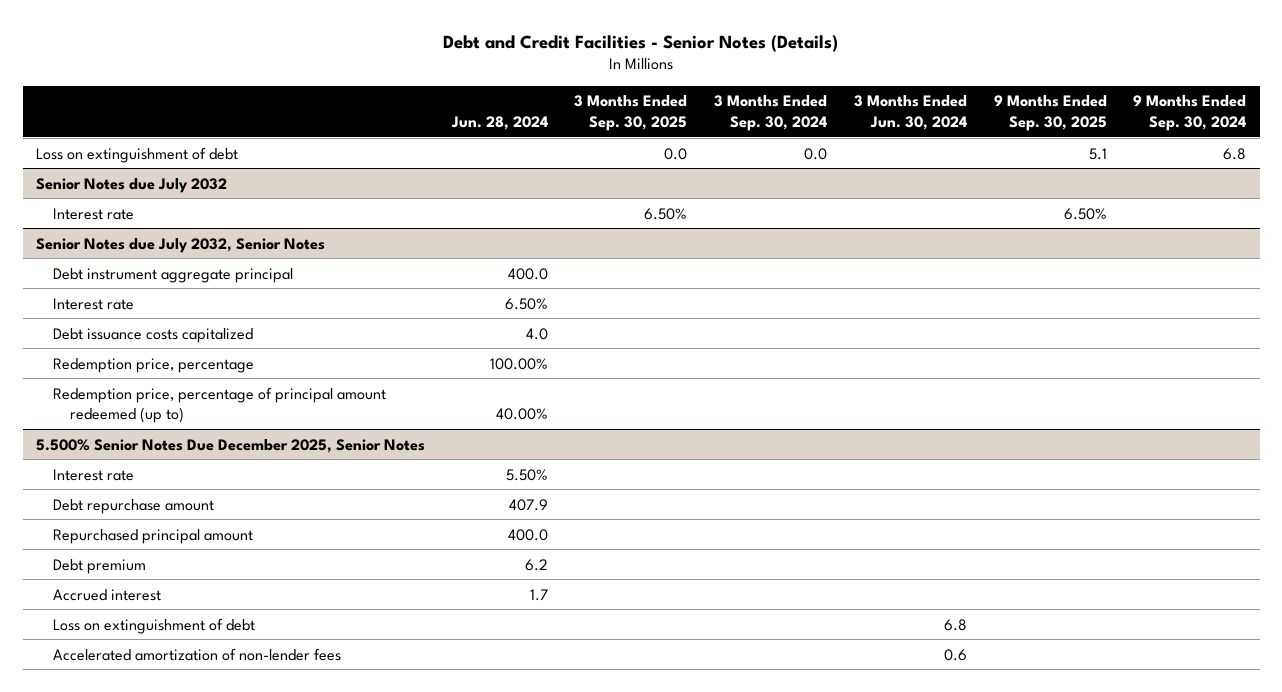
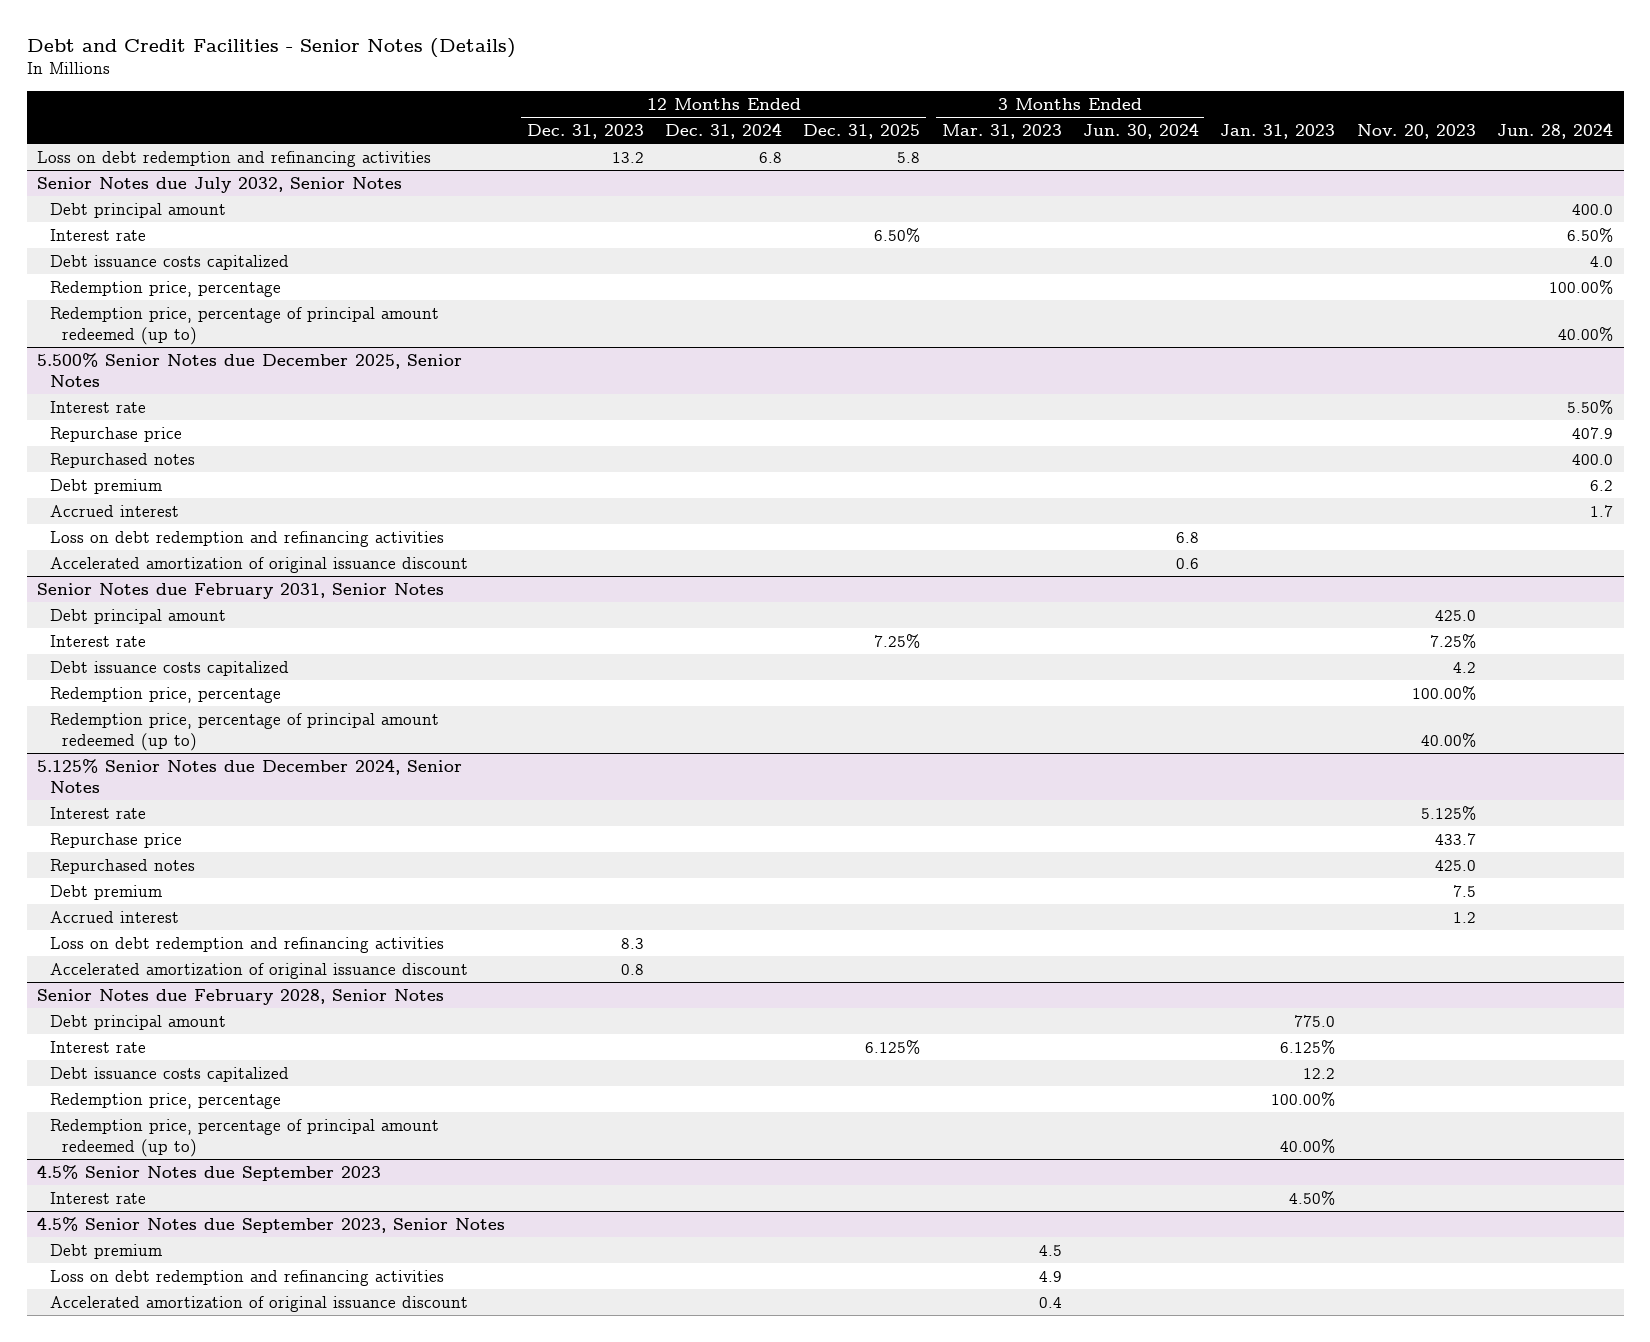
- | Jun. 28, 2024 | 3 Months Ended Sep. 30, 2025 | 3 Months Ended Sep. 30, 2024 | 3 Months Ended Jun. 30, 2024 | 9 Months Ended Sep. 30, 2025 | 9 Months Ended Sep. 30, 2024
+ | 12 Months Ended Dec. 31, 2023 | 12 Months Ended Dec. 31, 2024 | 12 Months Ended Dec. 31, 2025 | 3 Months Ended Mar. 31, 2023 | 3 Months Ended Jun. 30, 2024 | Jan. 31, 2023 | Nov. 20, 2023 | Jun. 28, 2024
- Loss on extinguishment of debt | | 0.0 | 0.0 | | 5.1 | 6.8
- Senior Notes due July 2032
- Interest rate | | 6.50% | | | 6.50% |
+ Loss on debt redemption and refinancing activities | 13.2 | 6.8 | 5.8 | | | | |
@ Senior Notes due July 2032, Senior Notes
- Debt instrument aggregate principal | 400.0 | | | | |
+ Debt principal amount | | | | | | | | 400.0
- 5.500% Senior Notes Due December 2025, Senior Notes
+ 5.500% Senior Notes due December 2025, Senior Notes
- Debt repurchase amount | 407.9 | | | | |
- Repurchased principal amount | 400.0 | | | | |
+ Repurchase price | | | | | | | | 407.9
+ Repurchased notes | | | | | | | | 400.0
- Loss on extinguishment of debt | | | | 6.8 | |
- Accelerated amortization of non-lender fees | | | | 0.6 | |
+ Loss on debt redemption and refinancing activities | | | | | 6.8 | | |
+ Accelerated amortization of original issuance discount | | | | | 0.6 | | |
+ Senior Notes due February 2031, Senior Notes
+ Debt principal amount | | | | | | | 425.0 |
+ Interest rate | | | 7.25% | | | | 7.25% |
+ Debt issuance costs capitalized | | | | | | | 4.2 |
+ Redemption price, percentage | | | | | | | 100.00% |
+ Redemption price, percentage of principal amount redeemed (up to) | | | | | | | 40.00% |
+ 5.125% Senior Notes due December 2024, Senior Notes
+ Interest rate | | | | | | | 5.125% |
+ Repurchase price | | | | | | | 433.7 |
+ Repurchased notes | | | | | | | 425.0 |
+ Debt premium | | | | | | | 7.5 |
+ Accrued interest | | | | | | | 1.2 |
+ Loss on debt redemption and refinancing activities | 8.3 | | | | | | |
+ Accelerated amortization of original issuance discount | 0.8 | | | | | | |
+ Senior Notes due February 2028, Senior Notes
+ Debt principal amount | | | | | | 775.0 | |
+ Interest rate | | | 6.125% | | | 6.125% | |
+ Debt issuance costs capitalized | | | | | | 12.2 | |
+ Redemption price, percentage | | | | | | 100.00% | |
+ Redemption price, percentage of principal amount redeemed (up to) | | | | | | 40.00% | |
+ 4.5% Senior Notes due September 2023
+ Interest rate | | | | | | 4.50% | |
+ 4.5% Senior Notes due September 2023, Senior Notes
+ Debt premium | | | | 4.5 | | | |
+ Loss on debt redemption and refinancing activities | | | | 4.9 | | | |
+ Accelerated amortization of original issuance discount | | | | 0.4 | | | |

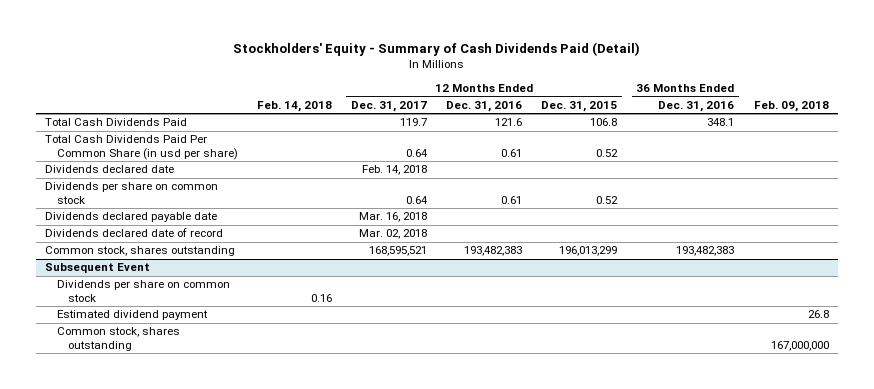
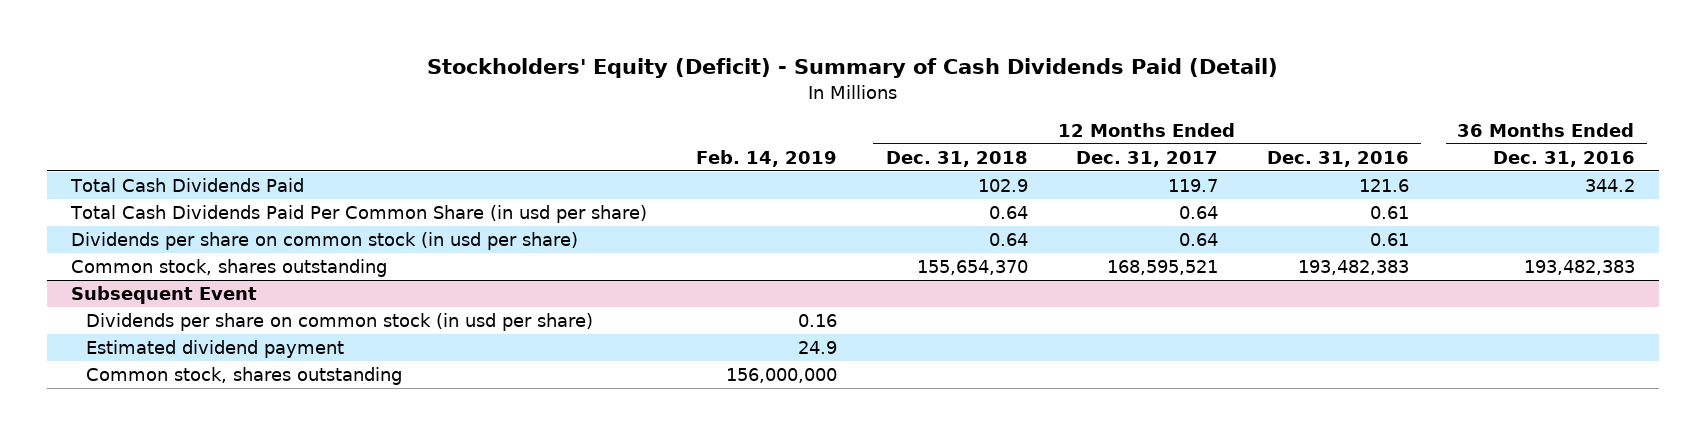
- Stockholders' Equity - Summary of Cash Dividends Paid (Detail)
+ Stockholders' Equity (Deficit) - Summary of Cash Dividends Paid (Detail)
- | Feb. 14, 2018 | 12 Months Ended Dec. 31, 2017 | 12 Months Ended Dec. 31, 2016 | 12 Months Ended Dec. 31, 2015 | 36 Months Ended Dec. 31, 2016 | Feb. 09, 2018
+ | Feb. 14, 2019 | 12 Months Ended Dec. 31, 2018 | 12 Months Ended Dec. 31, 2017 | 12 Months Ended Dec. 31, 2016 | 36 Months Ended Dec. 31, 2016
- Total Cash Dividends Paid | | 119.7 | 121.6 | 106.8 | 348.1 |
+ Total Cash Dividends Paid | | 102.9 | 119.7 | 121.6 | 344.2
- Dividends declared date | | Feb. 14, 2018 | | | |
- Dividends per share on common stock | | 0.64 | 0.61 | 0.52 | |
- Dividends declared payable date | | Mar. 16, 2018 | | | |
- Dividends declared date of record | | Mar. 02, 2018 | | | |
+ Dividends per share on common stock (in usd per share) | | 0.64 | 0.64 | 0.61 |
@ Subsequent Event
- Dividends per share on common stock | 0.16 | | | | |
+ Dividends per share on common stock (in usd per share) | 0.16 | | | |

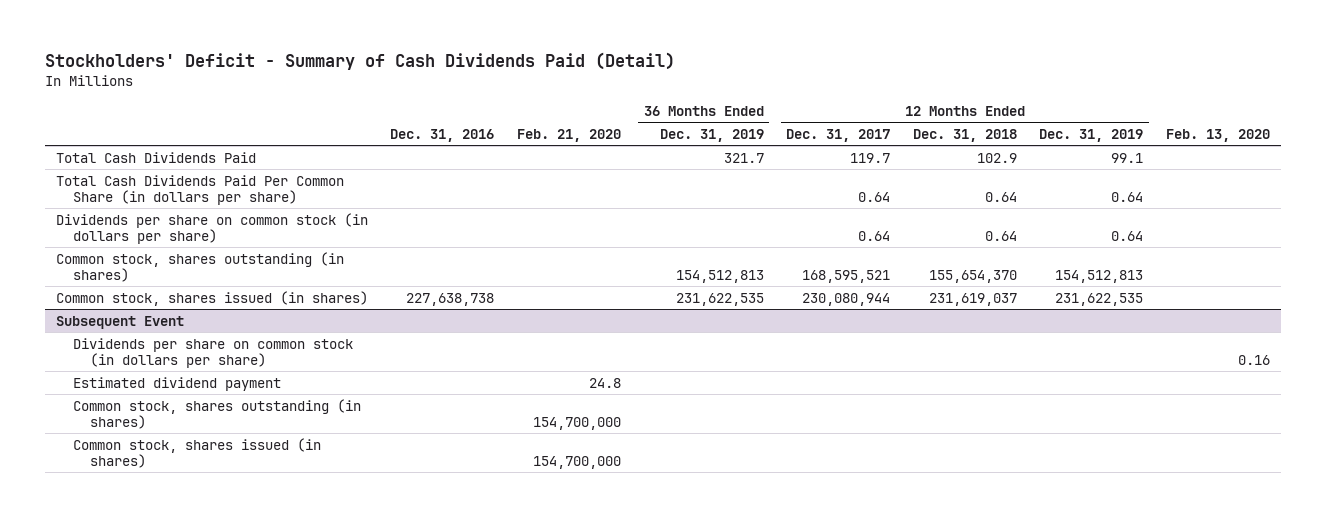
- Stockholders' Equity (Deficit) - Summary of Cash Dividends Paid (Detail)
+ Stockholders' Deficit - Summary of Cash Dividends Paid (Detail)
- | Feb. 14, 2019 | 12 Months Ended Dec. 31, 2018 | 12 Months Ended Dec. 31, 2017 | 12 Months Ended Dec. 31, 2016 | 36 Months Ended Dec. 31, 2016
+ | Dec. 31, 2016 | Feb. 21, 2020 | 36 Months Ended Dec. 31, 2019 | 12 Months Ended Dec. 31, 2017 | 12 Months Ended Dec. 31, 2018 | 12 Months Ended Dec. 31, 2019 | Feb. 13, 2020
- Total Cash Dividends Paid Per Common Share (in usd per share) | | 0.64 | 0.64 | 0.61 |
- Dividends per share on common stock (in usd per share) | | 0.64 | 0.64 | 0.61 |
- Common stock, shares outstanding | | 155,654,370 | 168,595,521 | 193,482,383 | 193,482,383
+ Total Cash Dividends Paid Per Common Share (in dollars per share) | | | | 0.64 | 0.64 | 0.64 |
+ Dividends per share on common stock (in dollars per share) | | | | 0.64 | 0.64 | 0.64 |
+ Common stock, shares outstanding (in shares) | | | 154,512,813 | 168,595,521 | 155,654,370 | 154,512,813 |
+ Common stock, shares issued (in shares) | 227,638,738 | | 231,622,535 | 230,080,944 | 231,619,037 | 231,622,535 |
@ Subsequent Event
- Dividends per share on common stock (in usd per share) | 0.16 | | | |
+ Dividends per share on common stock (in dollars per share) | | | | | | | 0.16
- Common stock, shares outstanding | 156,000,000 | | | |
+ Common stock, shares outstanding (in shares) | | 154,700,000 | | | | |
+ Common stock, shares issued (in shares) | | 154,700,000 | | | | |

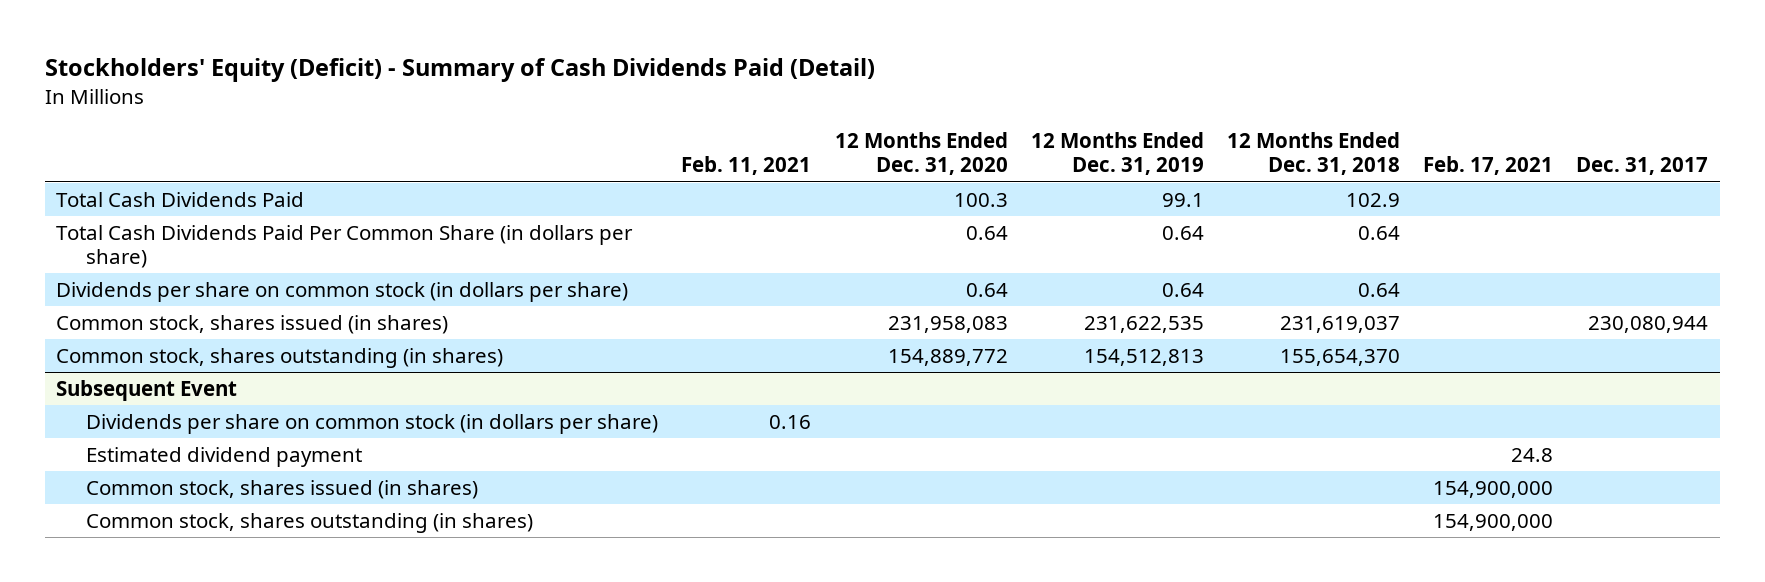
- Stockholders' Deficit - Summary of Cash Dividends Paid (Detail)
+ Stockholders' Equity (Deficit) - Summary of Cash Dividends Paid (Detail)
- | Dec. 31, 2016 | Feb. 21, 2020 | 36 Months Ended Dec. 31, 2019 | 12 Months Ended Dec. 31, 2017 | 12 Months Ended Dec. 31, 2018 | 12 Months Ended Dec. 31, 2019 | Feb. 13, 2020
+ | Feb. 11, 2021 | 12 Months Ended Dec. 31, 2020 | 12 Months Ended Dec. 31, 2019 | 12 Months Ended Dec. 31, 2018 | Feb. 17, 2021 | Dec. 31, 2017
moved down: Common stock, shares outstanding (in shares) | | 154,889,772 | 154,512,813 | 155,654,370 | |
@ Subsequent Event
moved down: Common stock, shares outstanding (in shares) | | | | | 154,900,000 |

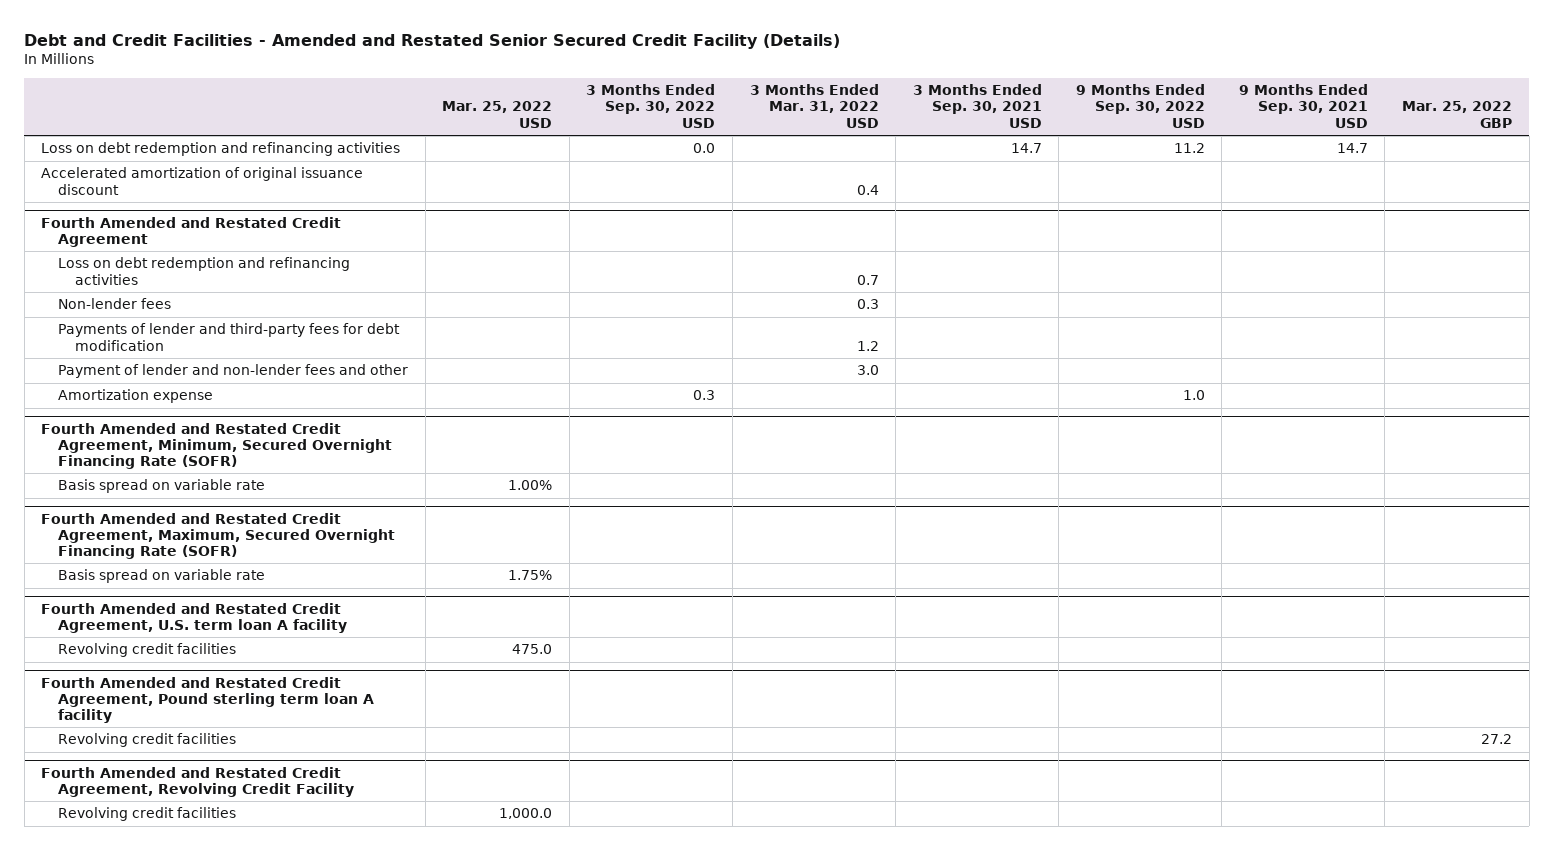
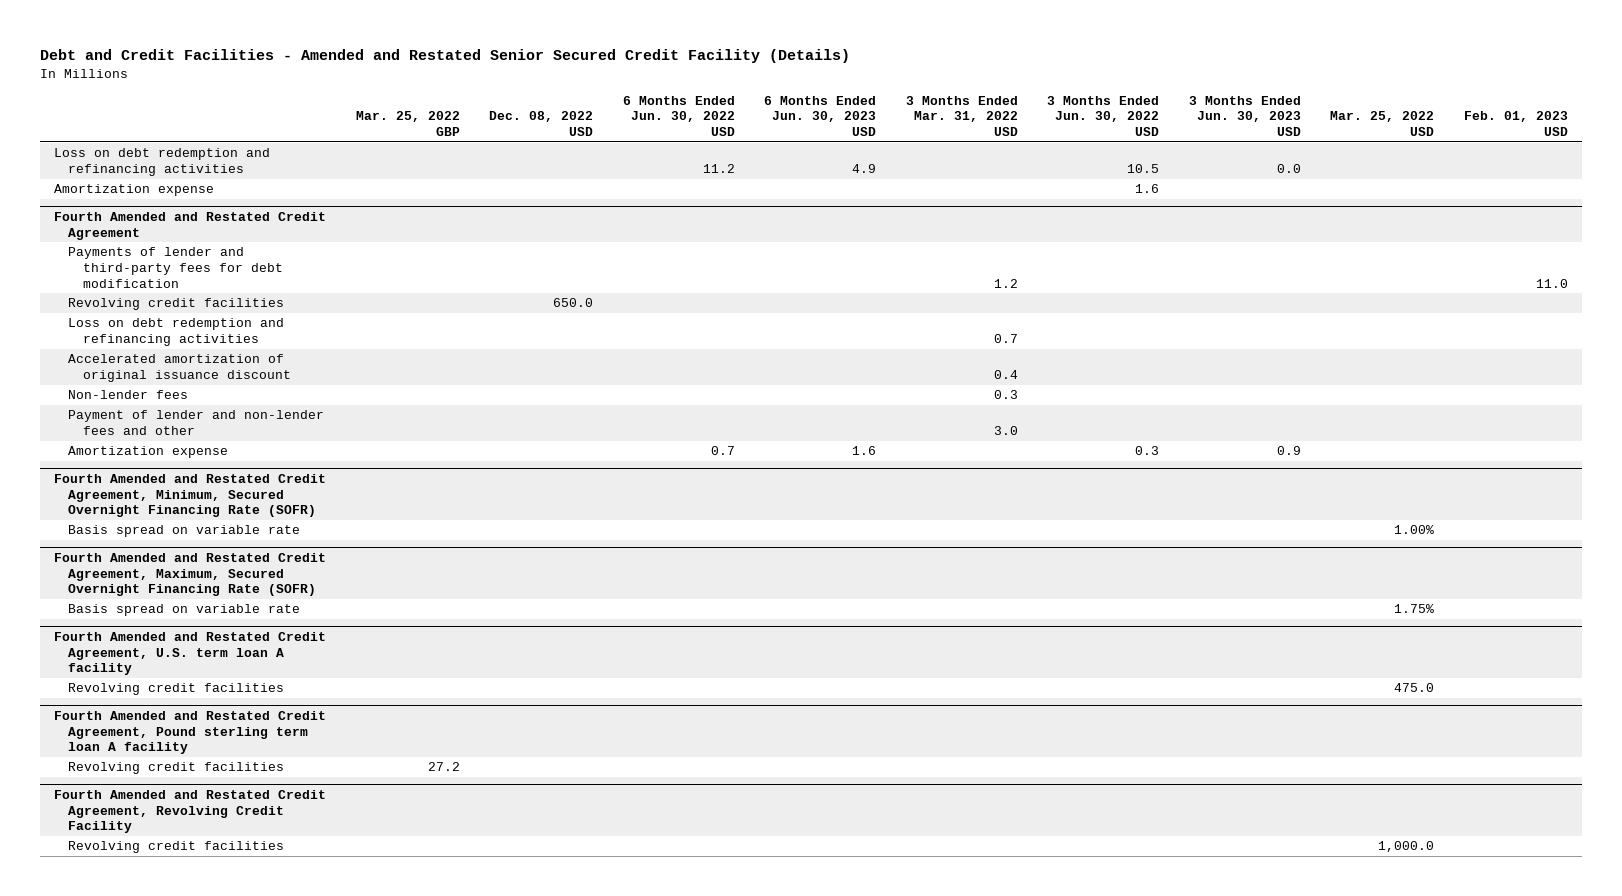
- | Mar. 25, 2022 USD | 3 Months Ended Sep. 30, 2022 USD | 3 Months Ended Mar. 31, 2022 USD | 3 Months Ended Sep. 30, 2021 USD | 9 Months Ended Sep. 30, 2022 USD | 9 Months Ended Sep. 30, 2021 USD | Mar. 25, 2022 GBP
+ | Mar. 25, 2022 GBP | Dec. 08, 2022 USD | 6 Months Ended Jun. 30, 2022 USD | 6 Months Ended Jun. 30, 2023 USD | 3 Months Ended Mar. 31, 2022 USD | 3 Months Ended Jun. 30, 2022 USD | 3 Months Ended Jun. 30, 2023 USD | Mar. 25, 2022 USD | Feb. 01, 2023 USD
- Accelerated amortization of original issuance discount | | | 0.4 | | | |
+ Amortization expense | | | | | | 1.6 | | |
@ Fourth Amended and Restated Credit Agreement
moved up: Payments of lender and third-party fees for debt modification | | | | | 1.2 | | | | 11.0
+ Revolving credit facilities | | 650.0 | | | | | | |
+ Accelerated amortization of original issuance discount | | | | | 0.4 | | | |

